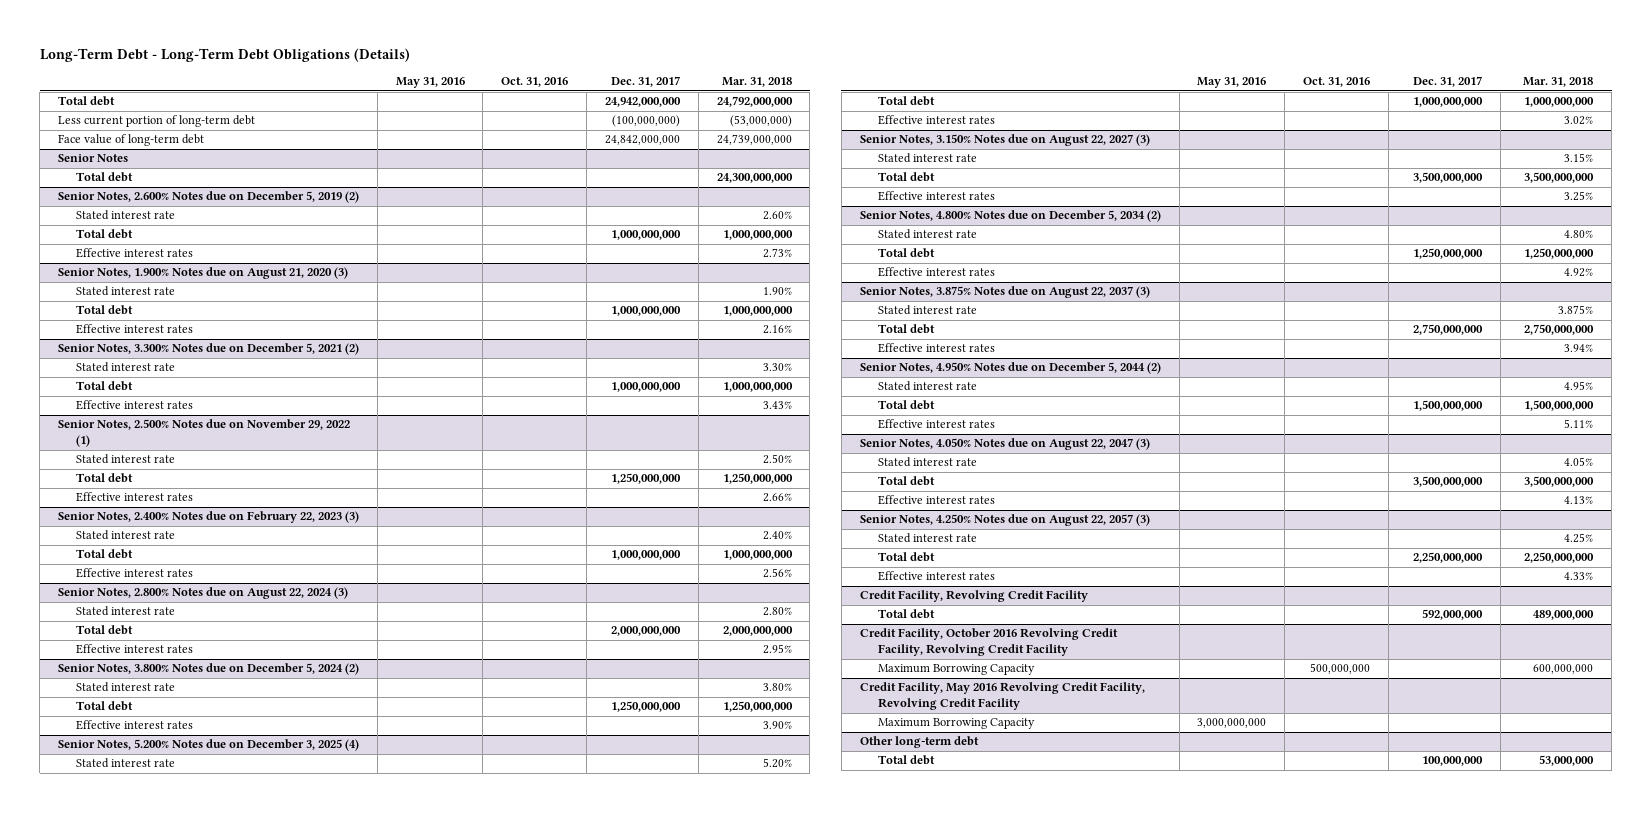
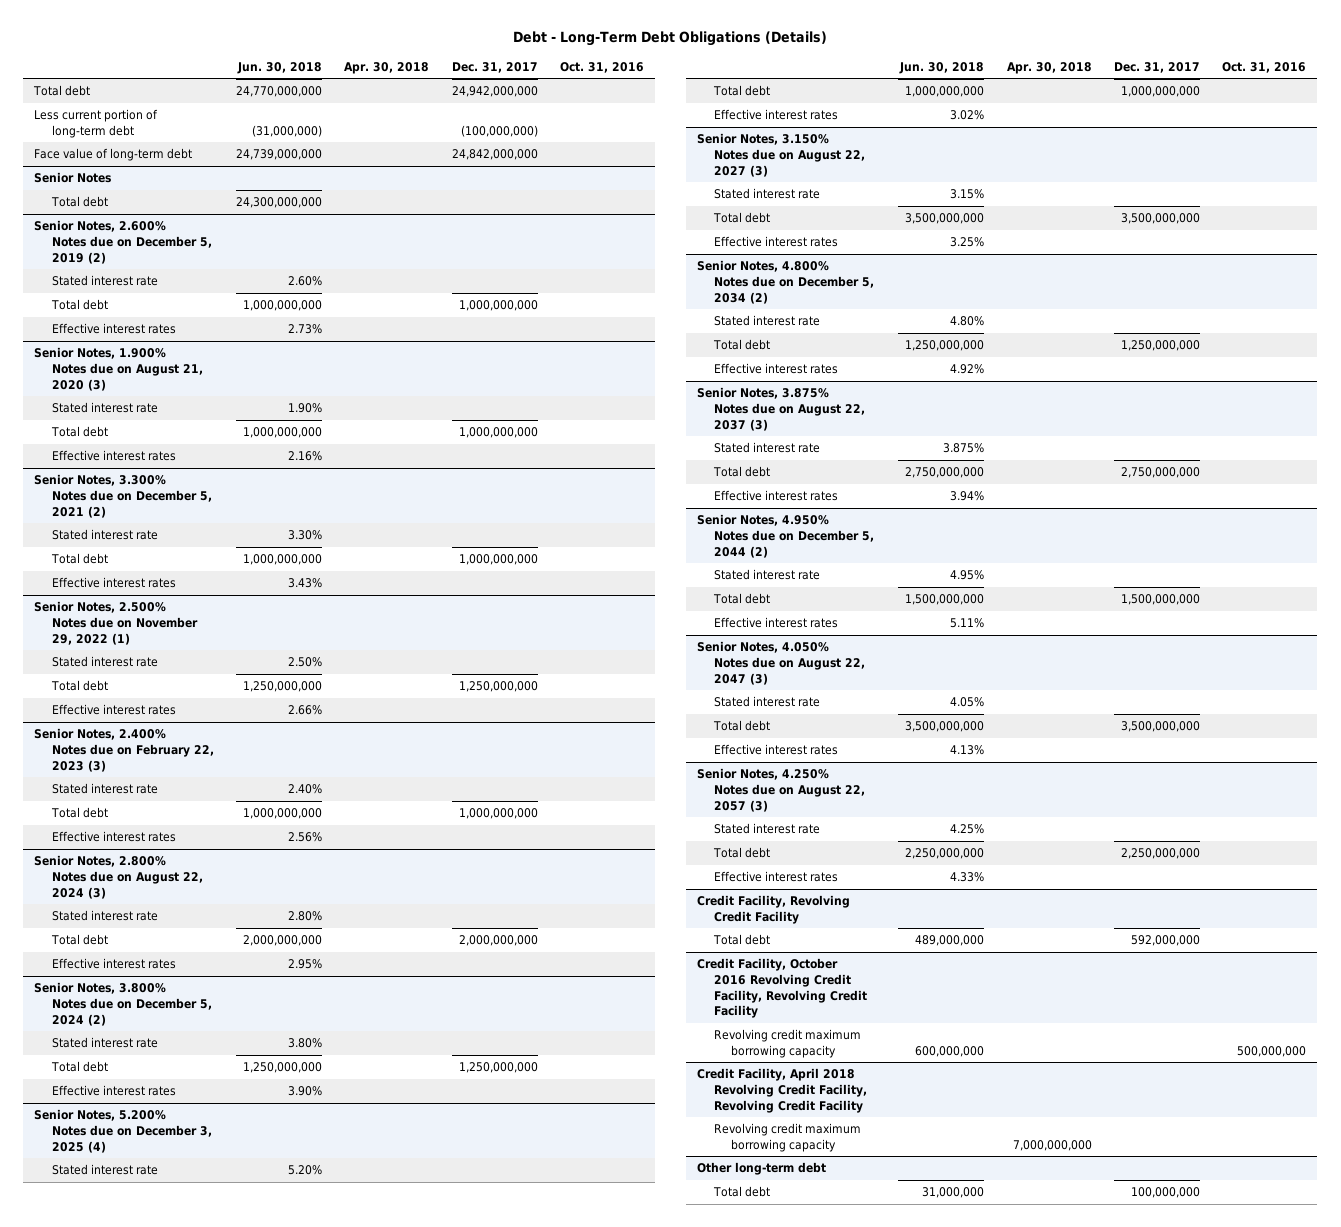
- Long-Term Debt - Long-Term Debt Obligations (Details)
+ Debt - Long-Term Debt Obligations (Details)
- | May 31, 2016 | Oct. 31, 2016 | Dec. 31, 2017 | Mar. 31, 2018
+ | Jun. 30, 2018 | Apr. 30, 2018 | Dec. 31, 2017 | Oct. 31, 2016
@ Credit Facility, October 2016 Revolving Credit Facility, Revolving Credit Facility
- Maximum Borrowing Capacity | | 500,000,000 | | 600,000,000
- Credit Facility, May 2016 Revolving Credit Facility, Revolving Credit Facility
- Maximum Borrowing Capacity | 3,000,000,000 | | |
@ Credit Facility, October 2016 Revolving Credit Facility, Revolving Credit Facility
+ Revolving credit maximum borrowing capacity | 600,000,000 | | | 500,000,000
+ Credit Facility, April 2018 Revolving Credit Facility, Revolving Credit Facility
+ Revolving credit maximum borrowing capacity | | 7,000,000,000 | |

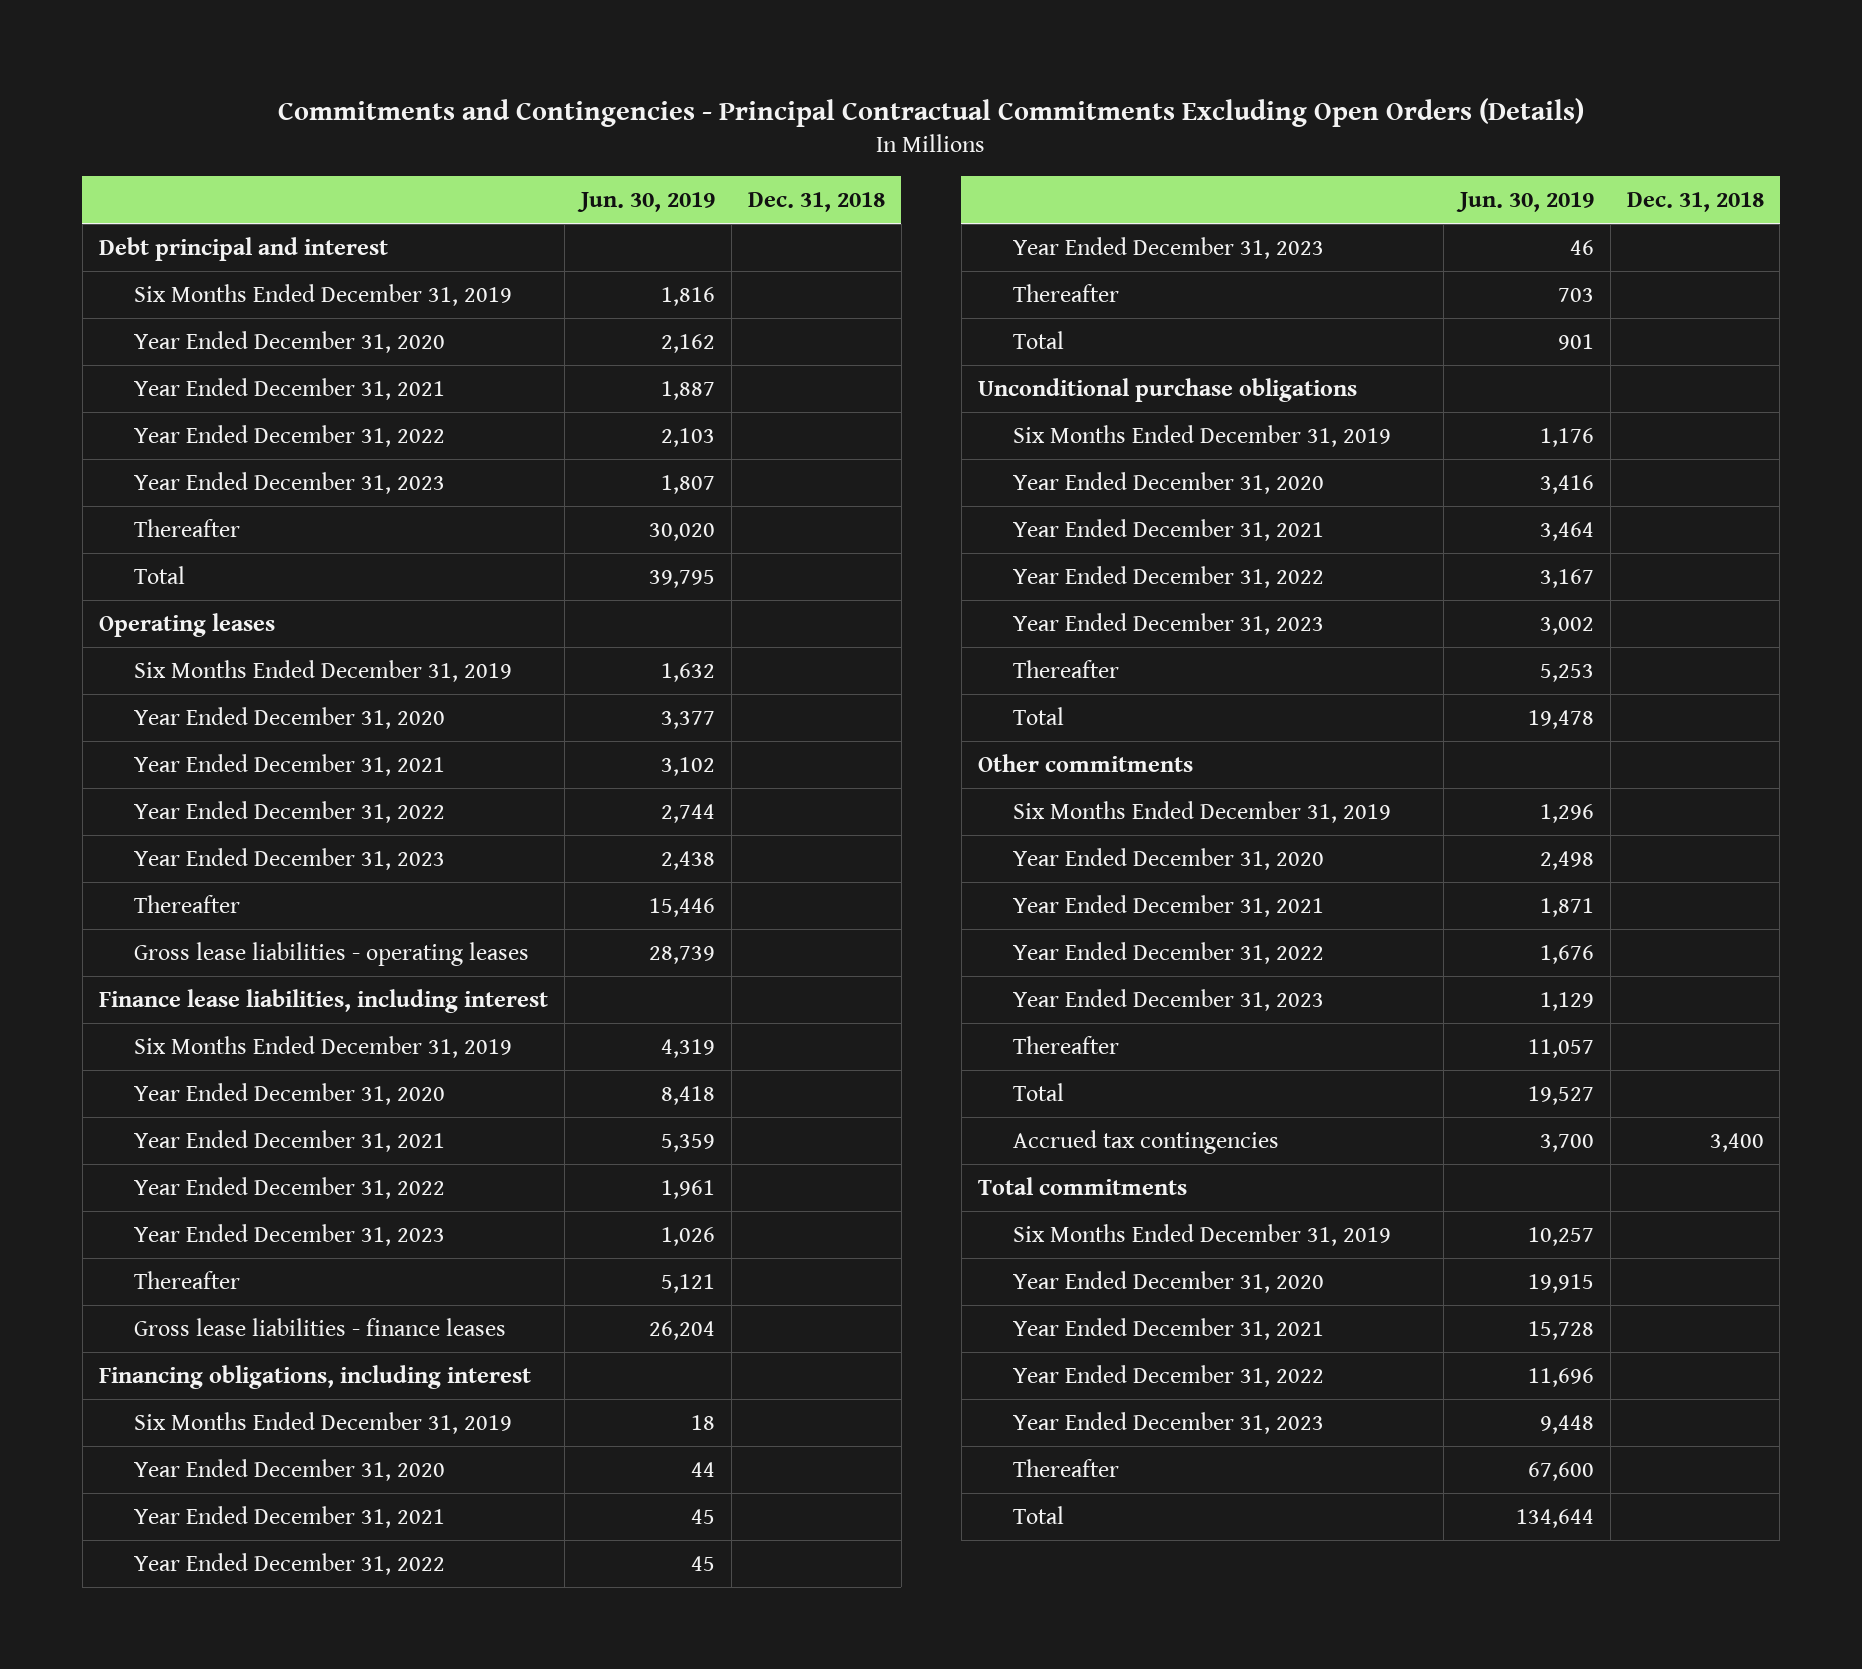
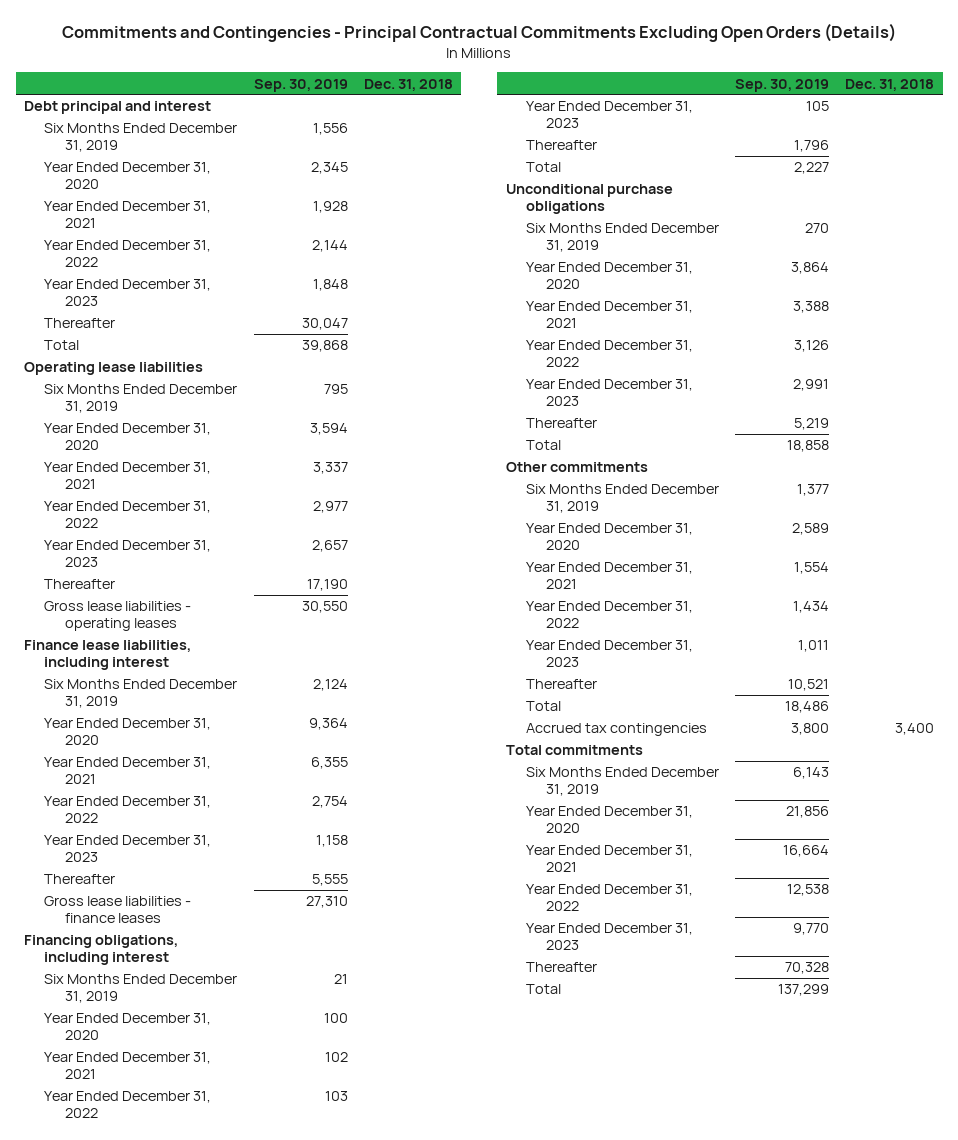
- | Jun. 30, 2019 | Dec. 31, 2018
+ | Sep. 30, 2019 | Dec. 31, 2018
- Operating leases
+ Operating lease liabilities

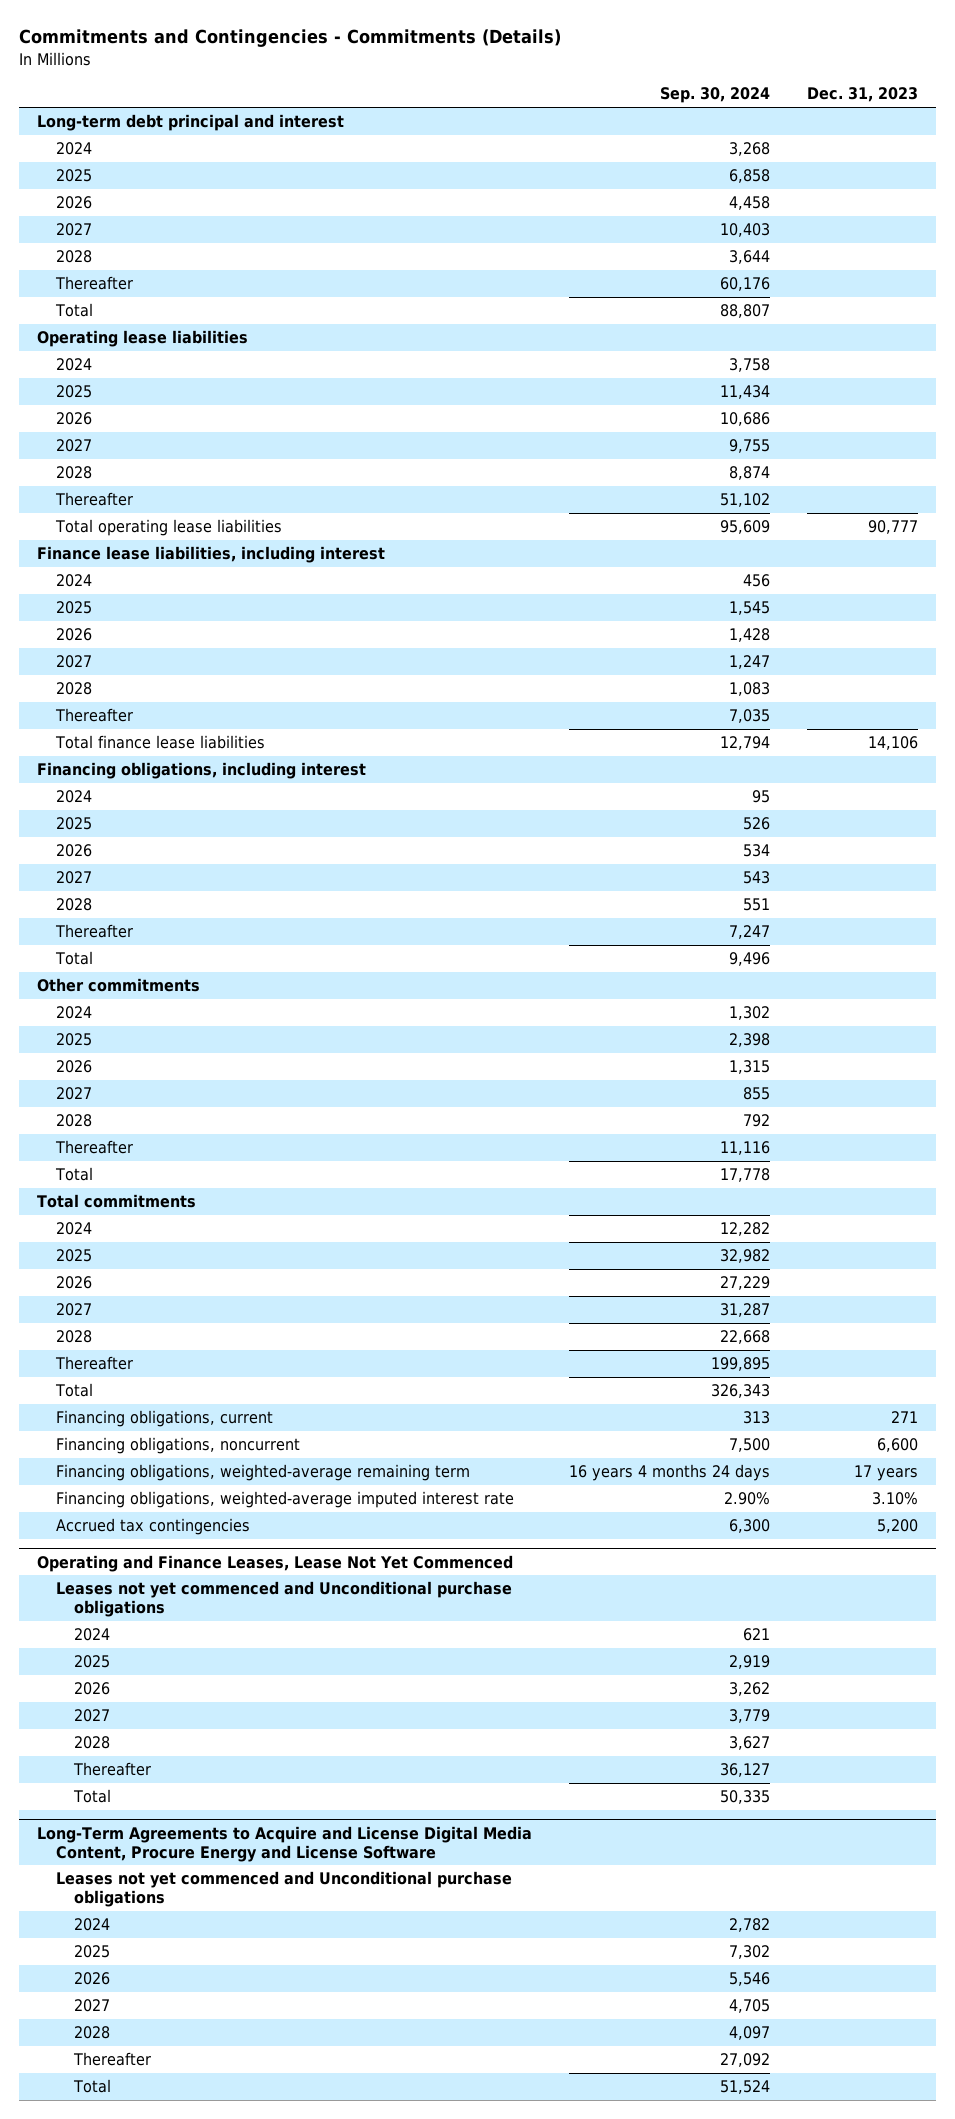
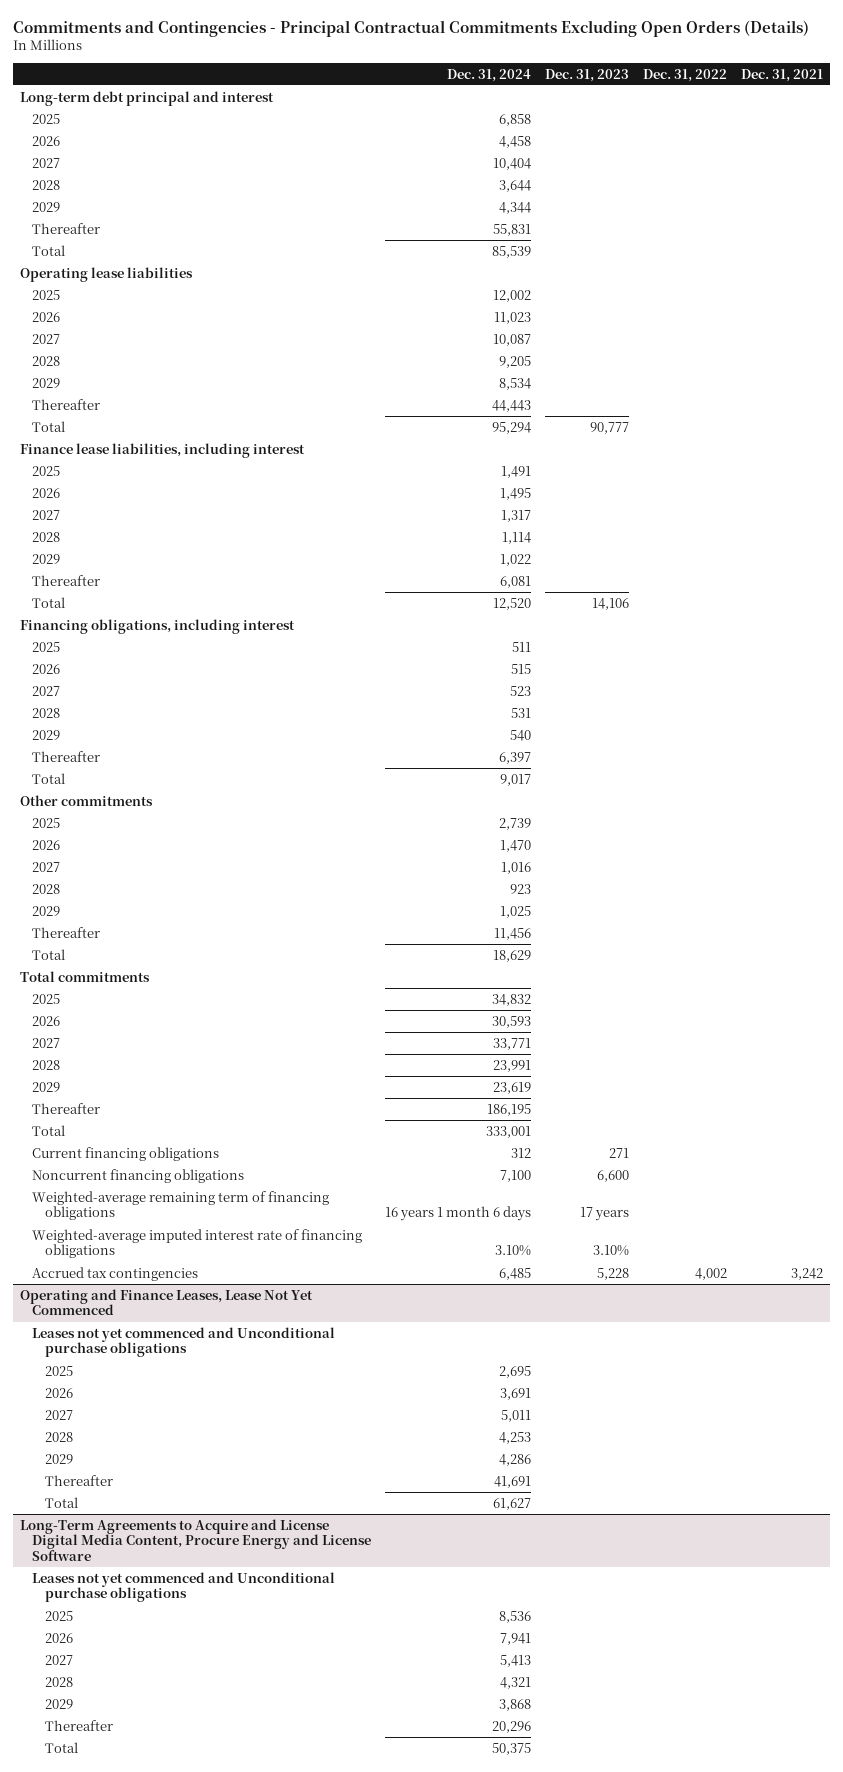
- Commitments and Contingencies - Commitments (Details)
+ Commitments and Contingencies - Principal Contractual Commitments Excluding Open Orders (Details)
- | Sep. 30, 2024 | Dec. 31, 2023
+ | Dec. 31, 2024 | Dec. 31, 2023 | Dec. 31, 2022 | Dec. 31, 2021
- 2024 | 3,268 |
+ 2029 | 4,344 | | |
- 2024 | 3,758 |
+ 2029 | 8,534 | | |
- Total operating lease liabilities | 95,609 | 90,777
+ Total | 95,294 | 90,777 | |
- 2024 | 456 |
+ 2029 | 1,022 | | |
- Total finance lease liabilities | 12,794 | 14,106
+ Total | 12,520 | 14,106 | |
- 2024 | 95 |
+ 2029 | 540 | | |
- 2024 | 1,302 |
+ 2029 | 1,025 | | |
- 2024 | 12,282 |
+ 2029 | 23,619 | | |
- Financing obligations, current | 313 | 271
- Financing obligations, noncurrent | 7,500 | 6,600
- Financing obligations, weighted-average remaining term | 16 years 4 months 24 days | 17 years
- Financing obligations, weighted-average imputed interest rate | 2.90% | 3.10%
- Accrued tax contingencies | 6,300 | 5,200
+ Current financing obligations | 312 | 271 | |
+ Noncurrent financing obligations | 7,100 | 6,600 | |
+ Weighted-average remaining term of financing obligations | 16 years 1 month 6 days | 17 years | |
+ Weighted-average imputed interest rate of financing obligations | 3.10% | 3.10% | |
+ Accrued tax contingencies | 6,485 | 5,228 | 4,002 | 3,242
@ Operating and Finance Leases, Lease Not Yet Commenced
- 2024 | 621 |
+ 2029 | 4,286 | | |
@ Long-Term Agreements to Acquire and License Digital Media Content, Procure Energy and License Software
- 2024 | 2,782 |
+ 2029 | 3,868 | | |

